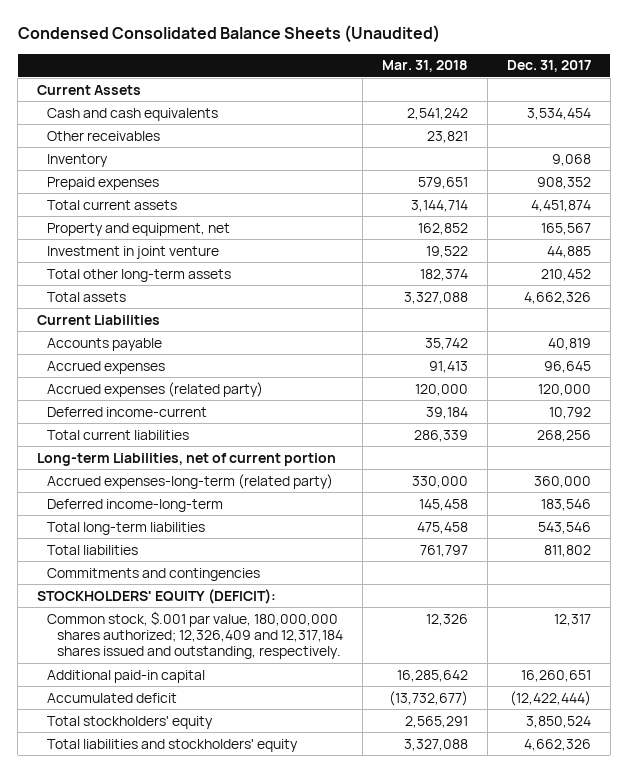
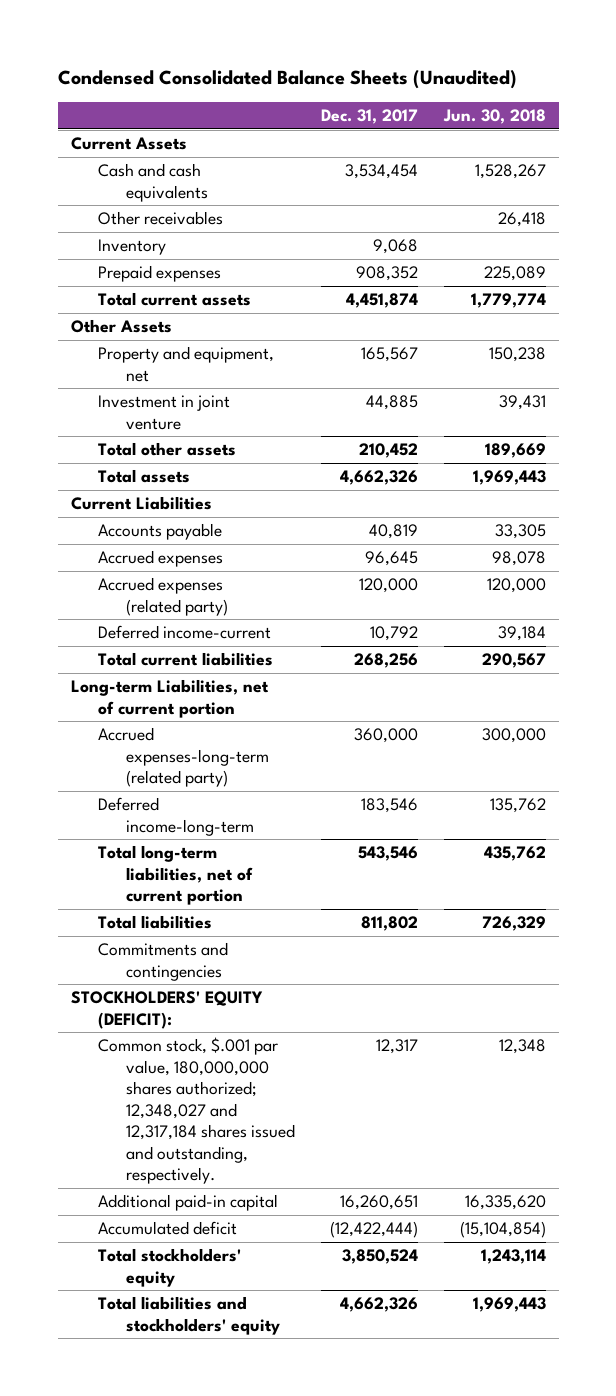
- | Mar. 31, 2018 | Dec. 31, 2017
+ | Dec. 31, 2017 | Jun. 30, 2018
+ Other Assets
- Total other long-term assets | 182,374 | 210,452
+ Total other assets | 210,452 | 189,669
- Total long-term liabilities | 475,458 | 543,546
+ Total long-term liabilities, net of current portion | 543,546 | 435,762
- Common stock, $.001 par value, 180,000,000 shares authorized; 12,326,409 and 12,317,184 shares issued and outstanding, respectively. | 12,326 | 12,317
+ Common stock, $.001 par value, 180,000,000 shares authorized; 12,348,027 and 12,317,184 shares issued and outstanding, respectively. | 12,317 | 12,348

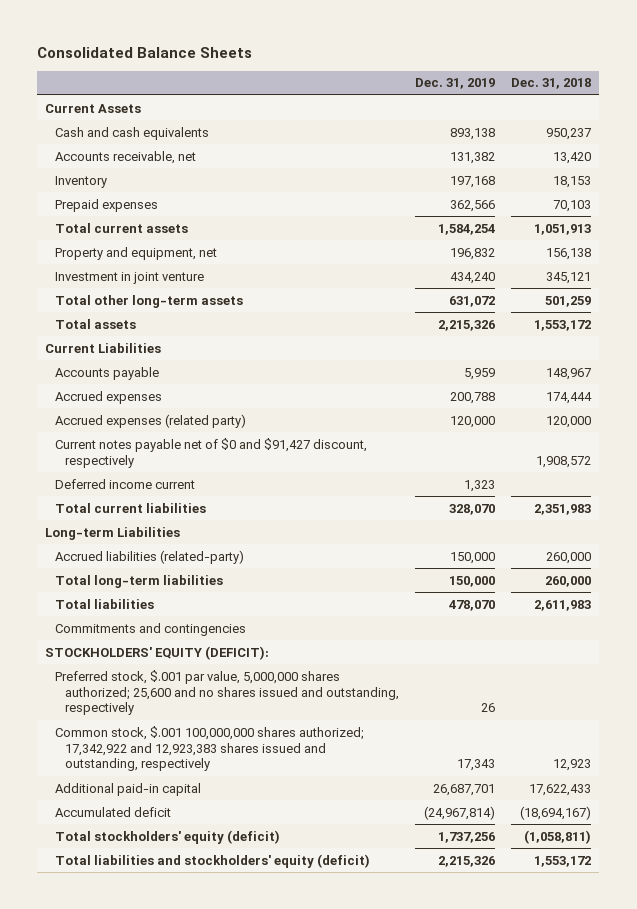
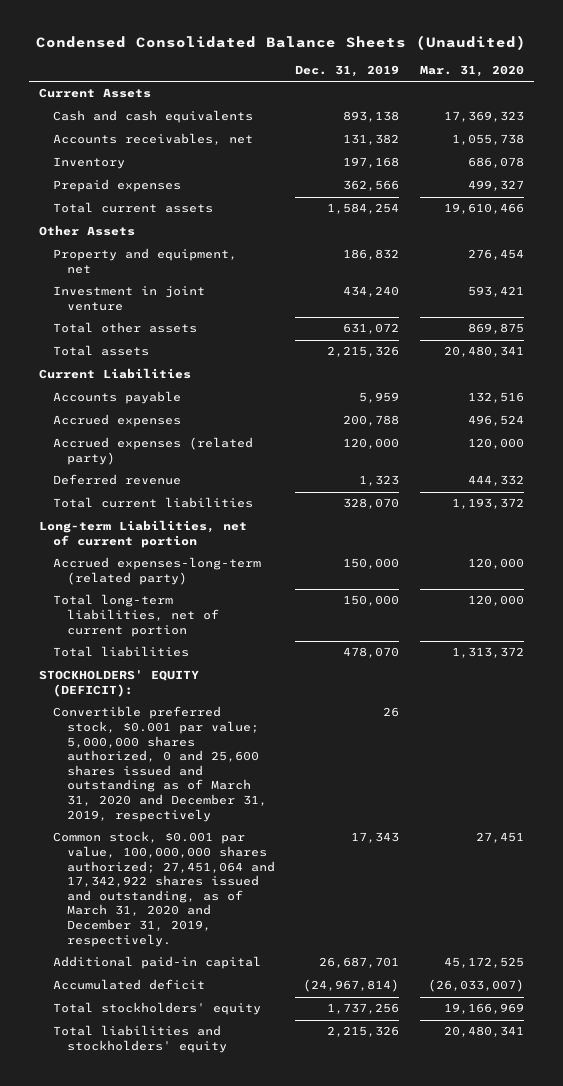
- Consolidated Balance Sheets
+ Condensed Consolidated Balance Sheets (Unaudited)
- | Dec. 31, 2019 | Dec. 31, 2018
+ | Dec. 31, 2019 | Mar. 31, 2020
- Accounts receivable, net | 131,382 | 13,420
+ Accounts receivables, net | 131,382 | 1,055,738
- Property and equipment, net | 196,832 | 156,138
+ Other Assets
+ Property and equipment, net | 186,832 | 276,454
- Total other long-term assets | 631,072 | 501,259
+ Total other assets | 631,072 | 869,875
- Current notes payable net of $0 and $91,427 discount, respectively | | 1,908,572
- Deferred income current | 1,323 |
+ Deferred revenue | 1,323 | 444,332
- Long-term Liabilities
- Accrued liabilities (related-party) | 150,000 | 260,000
- Total long-term liabilities | 150,000 | 260,000
+ Long-term Liabilities, net of current portion
+ Accrued expenses-long-term (related party) | 150,000 | 120,000
+ Total long-term liabilities, net of current portion | 150,000 | 120,000
- Commitments and contingencies
- Preferred stock, $.001 par value, 5,000,000 shares authorized; 25,600 and no shares issued and outstanding, respectively | 26 |
- Common stock, $.001 100,000,000 shares authorized; 17,342,922 and 12,923,383 shares issued and outstanding, respectively | 17,343 | 12,923
+ Convertible preferred stock, $0.001 par value; 5,000,000 shares authorized, 0 and 25,600 shares issued and outstanding as of March 31, 2020 and December 31, 2019, respectively | 26 |
+ Common stock, $0.001 par value, 100,000,000 shares authorized; 27,451,064 and 17,342,922 shares issued and outstanding, as of March 31, 2020 and December 31, 2019, respectively. | 17,343 | 27,451
- Total stockholders' equity (deficit) | 1,737,256 | (1,058,811)
- Total liabilities and stockholders' equity (deficit) | 2,215,326 | 1,553,172
+ Total stockholders' equity | 1,737,256 | 19,166,969
+ Total liabilities and stockholders' equity | 2,215,326 | 20,480,341

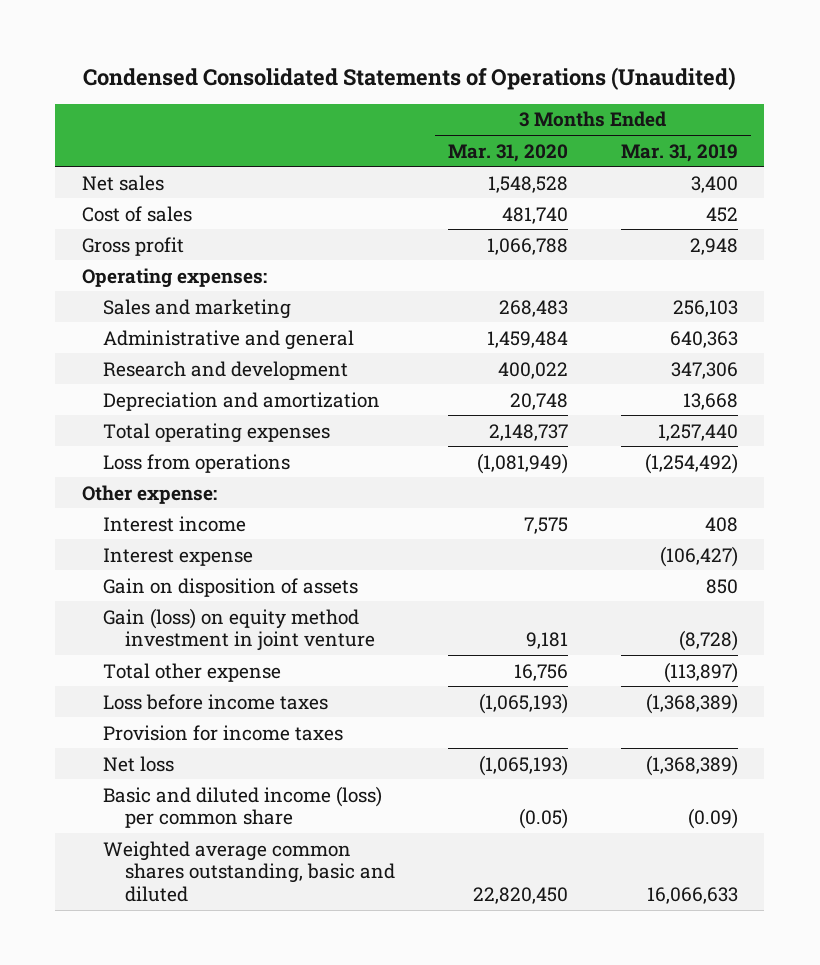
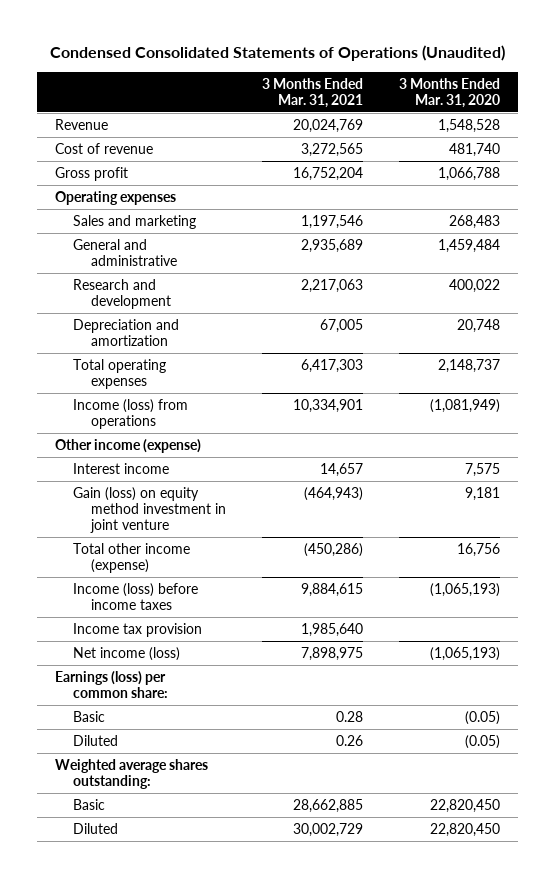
- | 3 Months Ended Mar. 31, 2020 | 3 Months Ended Mar. 31, 2019
+ | 3 Months Ended Mar. 31, 2021 | 3 Months Ended Mar. 31, 2020
- Net sales | 1,548,528 | 3,400
- Cost of sales | 481,740 | 452
+ Revenue | 20,024,769 | 1,548,528
+ Cost of revenue | 3,272,565 | 481,740
- Operating expenses:
+ Operating expenses
- Administrative and general | 1,459,484 | 640,363
+ General and administrative | 2,935,689 | 1,459,484
- Loss from operations | (1,081,949) | (1,254,492)
- Other expense:
+ Income (loss) from operations | 10,334,901 | (1,081,949)
+ Other income (expense)
- Interest expense | | (106,427)
- Gain on disposition of assets | | 850
- Total other expense | 16,756 | (113,897)
- Loss before income taxes | (1,065,193) | (1,368,389)
- Provision for income taxes
- Net loss | (1,065,193) | (1,368,389)
- Basic and diluted income (loss) per common share | (0.05) | (0.09)
- Weighted average common shares outstanding, basic and diluted | 22,820,450 | 16,066,633
+ Total other income (expense) | (450,286) | 16,756
+ Income (loss) before income taxes | 9,884,615 | (1,065,193)
+ Income tax provision | 1,985,640 |
+ Net income (loss) | 7,898,975 | (1,065,193)
+ Earnings (loss) per common share:
+ Basic | 0.28 | (0.05)
+ Diluted | 0.26 | (0.05)
+ Weighted average shares outstanding:
+ Basic | 28,662,885 | 22,820,450
+ Diluted | 30,002,729 | 22,820,450

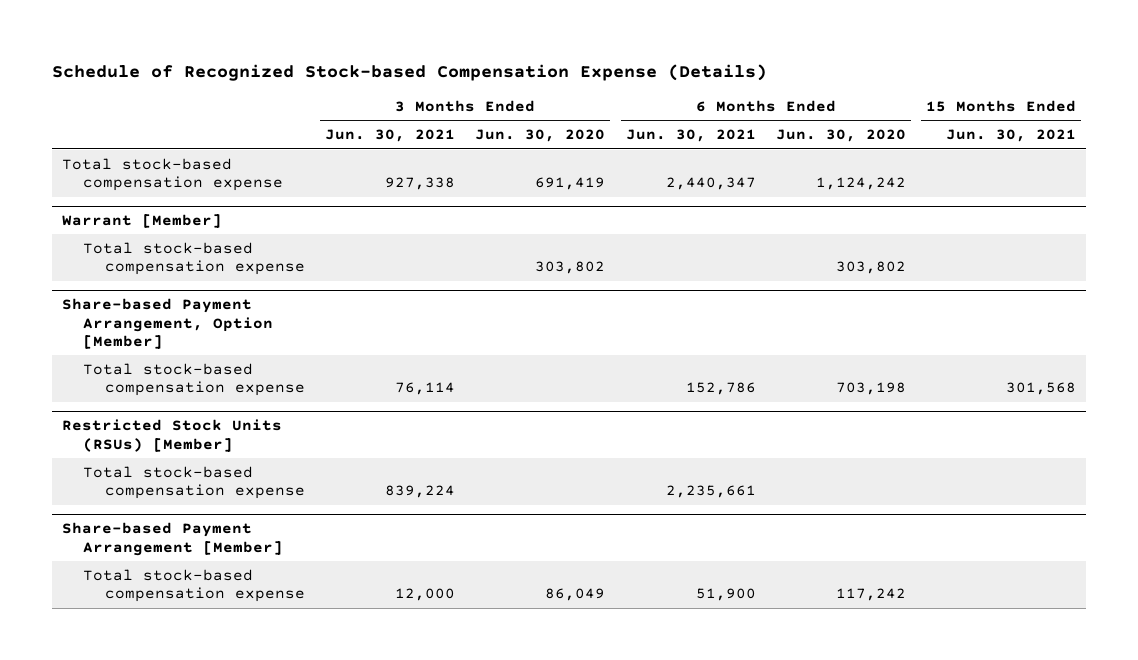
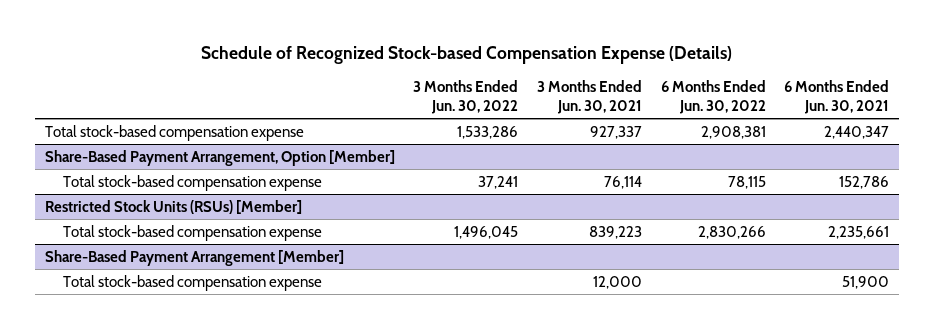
- | 3 Months Ended Jun. 30, 2021 | 3 Months Ended Jun. 30, 2020 | 6 Months Ended Jun. 30, 2021 | 6 Months Ended Jun. 30, 2020 | 15 Months Ended Jun. 30, 2021
+ | 3 Months Ended Jun. 30, 2022 | 3 Months Ended Jun. 30, 2021 | 6 Months Ended Jun. 30, 2022 | 6 Months Ended Jun. 30, 2021
- Total stock-based compensation expense | 927,338 | 691,419 | 2,440,347 | 1,124,242 |
- Warrant [Member]
- Total stock-based compensation expense | | 303,802 | | 303,802 |
- Share-based Payment Arrangement, Option [Member]
+ Total stock-based compensation expense | 1,533,286 | 927,337 | 2,908,381 | 2,440,347
+ Share-Based Payment Arrangement, Option [Member]
@ Restricted Stock Units (RSUs) [Member]
- Total stock-based compensation expense | 839,224 | | 2,235,661 | |
- Share-based Payment Arrangement [Member]
@ Restricted Stock Units (RSUs) [Member]
+ Total stock-based compensation expense | 1,496,045 | 839,223 | 2,830,266 | 2,235,661
+ Share-Based Payment Arrangement [Member]

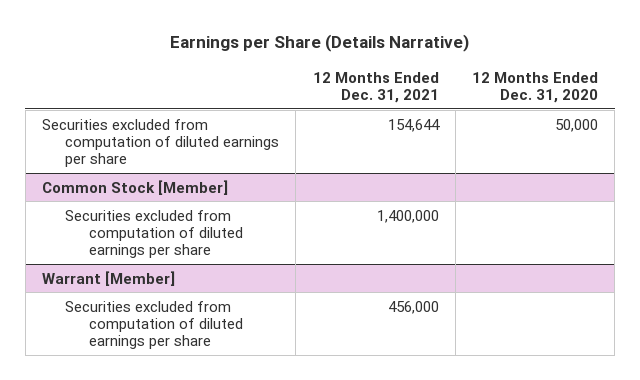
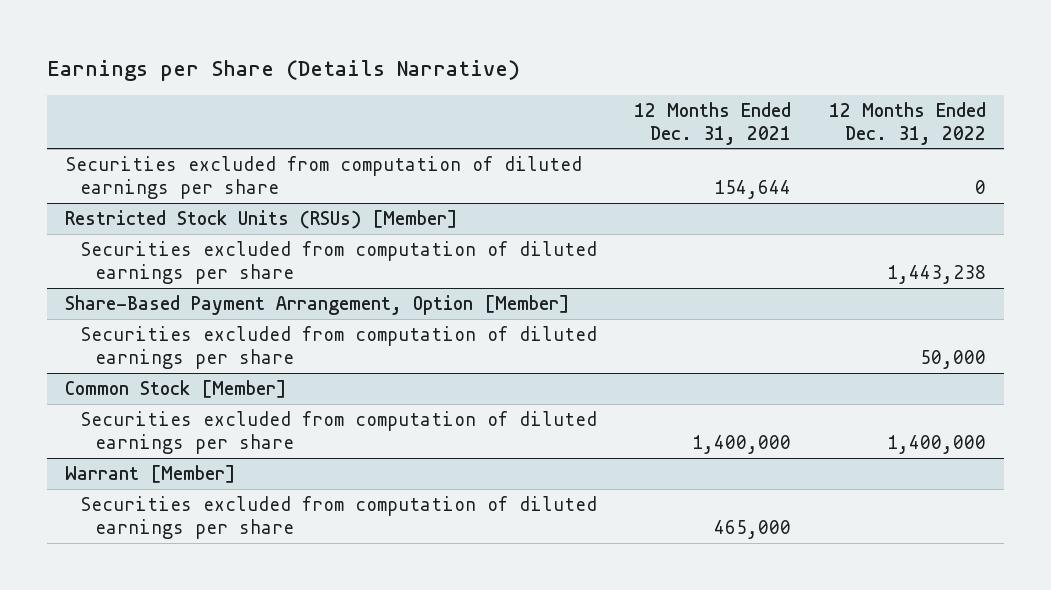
- | 12 Months Ended Dec. 31, 2021 | 12 Months Ended Dec. 31, 2020
+ | 12 Months Ended Dec. 31, 2021 | 12 Months Ended Dec. 31, 2022
+ Restricted Stock Units (RSUs) [Member]
+ Securities excluded from computation of diluted earnings per share | | 1,443,238
+ Share-Based Payment Arrangement, Option [Member]
+ Securities excluded from computation of diluted earnings per share | | 50,000
@ Warrant [Member]
- Securities excluded from computation of diluted earnings per share | 456,000 |
+ Securities excluded from computation of diluted earnings per share | 465,000 |

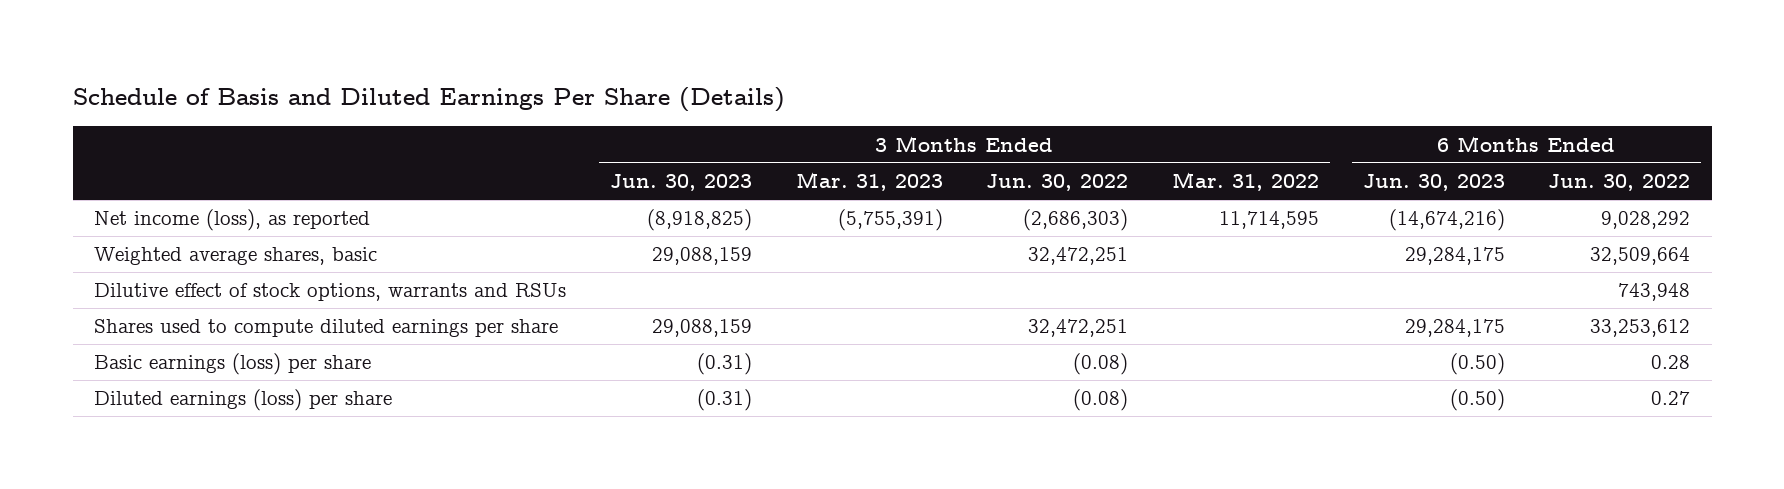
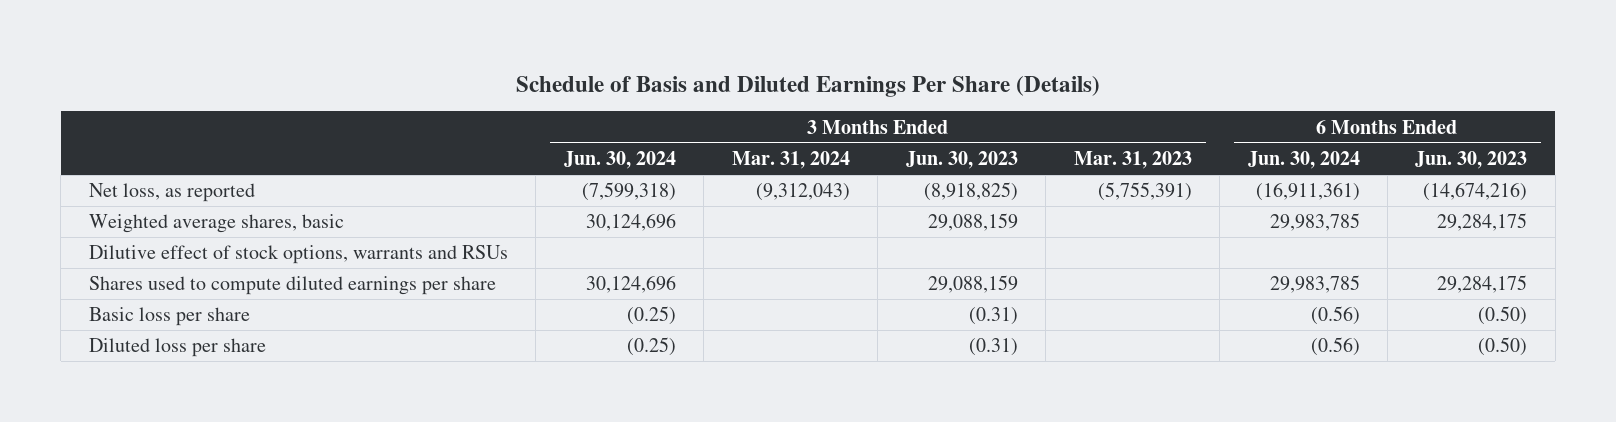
- | 3 Months Ended Jun. 30, 2023 | 3 Months Ended Mar. 31, 2023 | 3 Months Ended Jun. 30, 2022 | 3 Months Ended Mar. 31, 2022 | 6 Months Ended Jun. 30, 2023 | 6 Months Ended Jun. 30, 2022
+ | 3 Months Ended Jun. 30, 2024 | 3 Months Ended Mar. 31, 2024 | 3 Months Ended Jun. 30, 2023 | 3 Months Ended Mar. 31, 2023 | 6 Months Ended Jun. 30, 2024 | 6 Months Ended Jun. 30, 2023
- Net income (loss), as reported | (8,918,825) | (5,755,391) | (2,686,303) | 11,714,595 | (14,674,216) | 9,028,292
+ Net loss, as reported | (7,599,318) | (9,312,043) | (8,918,825) | (5,755,391) | (16,911,361) | (14,674,216)
- Basic earnings (loss) per share | (0.31) | | (0.08) | | (0.50) | 0.28
- Diluted earnings (loss) per share | (0.31) | | (0.08) | | (0.50) | 0.27
+ Basic loss per share | (0.25) | | (0.31) | | (0.56) | (0.50)
+ Diluted loss per share | (0.25) | | (0.31) | | (0.56) | (0.50)

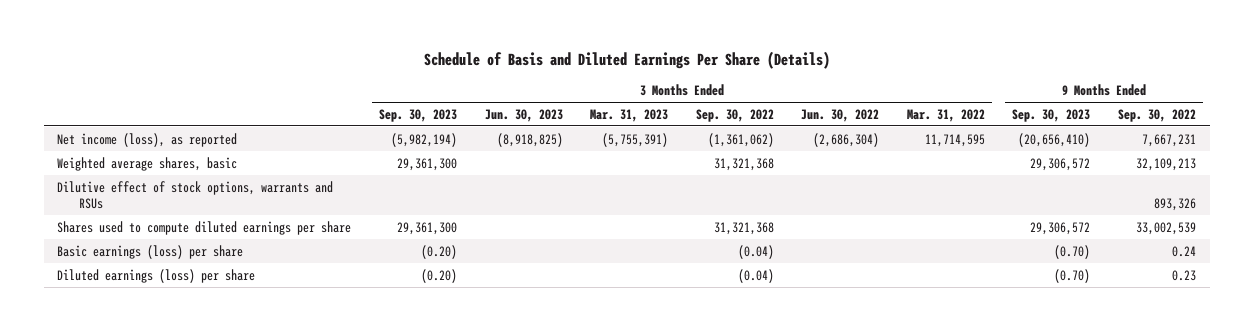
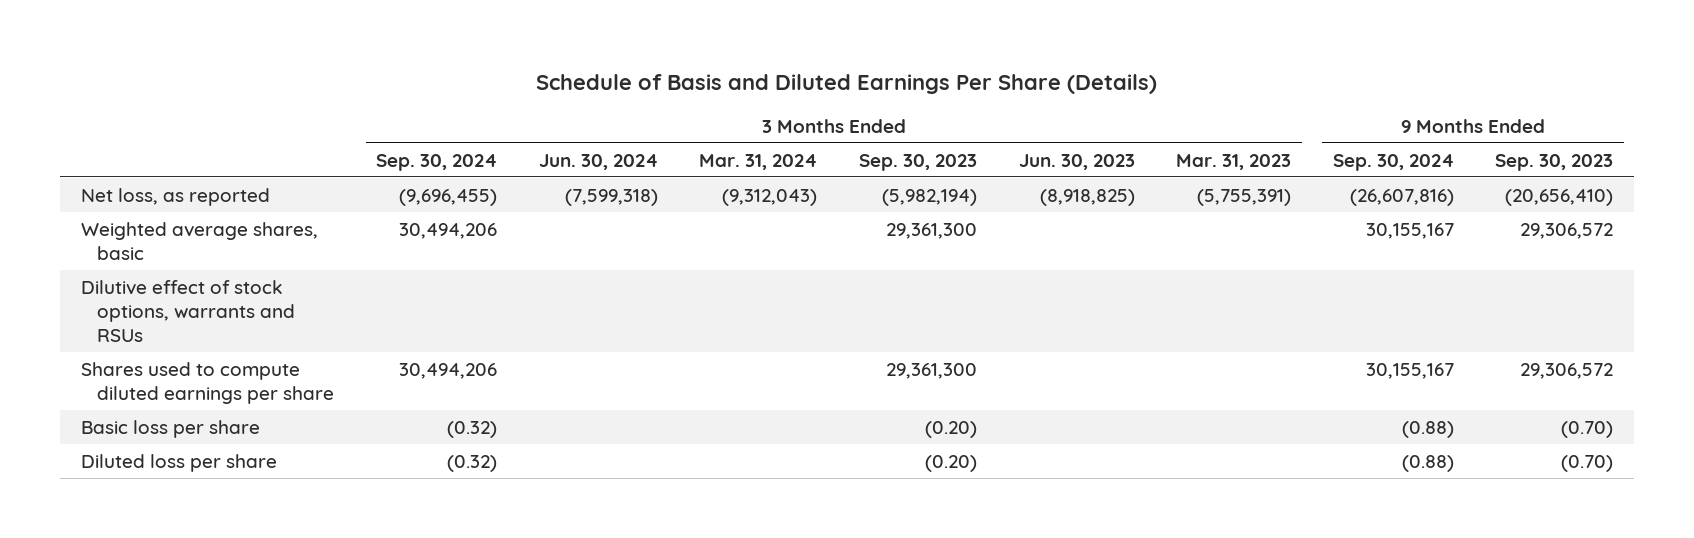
- | 3 Months Ended Sep. 30, 2023 | 3 Months Ended Jun. 30, 2023 | 3 Months Ended Mar. 31, 2023 | 3 Months Ended Sep. 30, 2022 | 3 Months Ended Jun. 30, 2022 | 3 Months Ended Mar. 31, 2022 | 9 Months Ended Sep. 30, 2023 | 9 Months Ended Sep. 30, 2022
+ | 3 Months Ended Sep. 30, 2024 | 3 Months Ended Jun. 30, 2024 | 3 Months Ended Mar. 31, 2024 | 3 Months Ended Sep. 30, 2023 | 3 Months Ended Jun. 30, 2023 | 3 Months Ended Mar. 31, 2023 | 9 Months Ended Sep. 30, 2024 | 9 Months Ended Sep. 30, 2023
- Net income (loss), as reported | (5,982,194) | (8,918,825) | (5,755,391) | (1,361,062) | (2,686,304) | 11,714,595 | (20,656,410) | 7,667,231
+ Net loss, as reported | (9,696,455) | (7,599,318) | (9,312,043) | (5,982,194) | (8,918,825) | (5,755,391) | (26,607,816) | (20,656,410)
- Basic earnings (loss) per share | (0.20) | | | (0.04) | | | (0.70) | 0.24
- Diluted earnings (loss) per share | (0.20) | | | (0.04) | | | (0.70) | 0.23
+ Basic loss per share | (0.32) | | | (0.20) | | | (0.88) | (0.70)
+ Diluted loss per share | (0.32) | | | (0.20) | | | (0.88) | (0.70)

